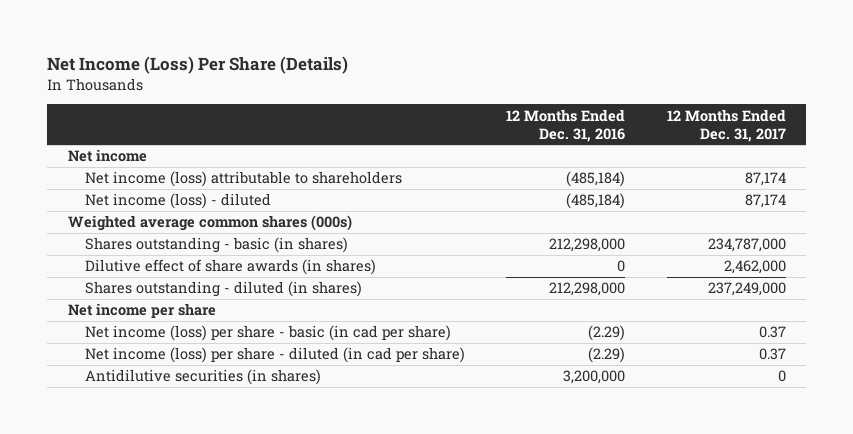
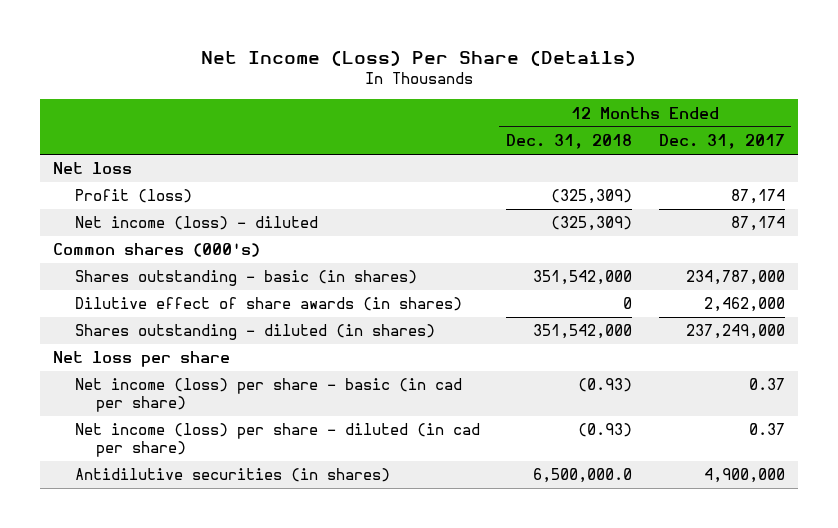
- | 12 Months Ended Dec. 31, 2016 | 12 Months Ended Dec. 31, 2017
+ | 12 Months Ended Dec. 31, 2018 | 12 Months Ended Dec. 31, 2017
- Net income
- Net income (loss) attributable to shareholders | (485,184) | 87,174
+ Net loss
+ Profit (loss) | (325,309) | 87,174
- Weighted average common shares (000s)
+ Common shares (000's)
- Net income per share
+ Net loss per share
- Antidilutive securities (in shares) | 3,200,000 | 0
+ Antidilutive securities (in shares) | 6,500,000.0 | 4,900,000

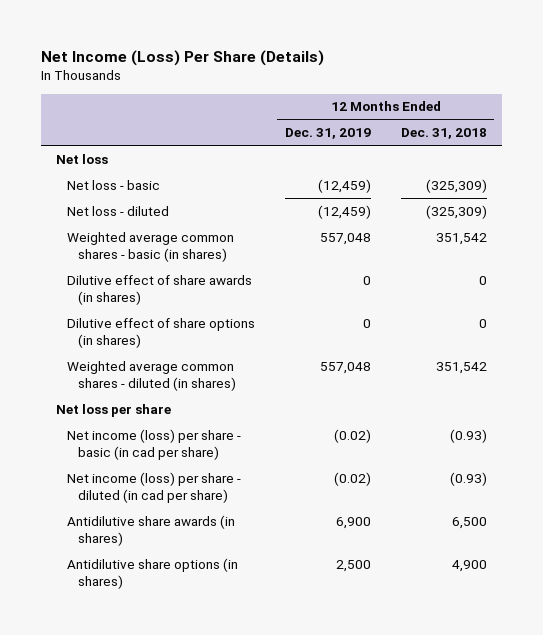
- | 12 Months Ended Dec. 31, 2018 | 12 Months Ended Dec. 31, 2017
+ | 12 Months Ended Dec. 31, 2019 | 12 Months Ended Dec. 31, 2018
- Profit (loss) | (325,309) | 87,174
- Net income (loss) - diluted | (325,309) | 87,174
- Common shares (000's)
- Shares outstanding - basic (in shares) | 351,542,000 | 234,787,000
+ Net loss - basic | (12,459) | (325,309)
+ Net loss - diluted | (12,459) | (325,309)
+ Weighted average common shares - basic (in shares) | 557,048 | 351,542
- Shares outstanding - diluted (in shares) | 351,542,000 | 237,249,000
+ Dilutive effect of share options (in shares) | 0 | 0
+ Weighted average common shares - diluted (in shares) | 557,048 | 351,542
- Antidilutive securities (in shares) | 6,500,000.0 | 4,900,000
+ Antidilutive share awards (in shares) | 6,900 | 6,500
+ Antidilutive share options (in shares) | 2,500 | 4,900

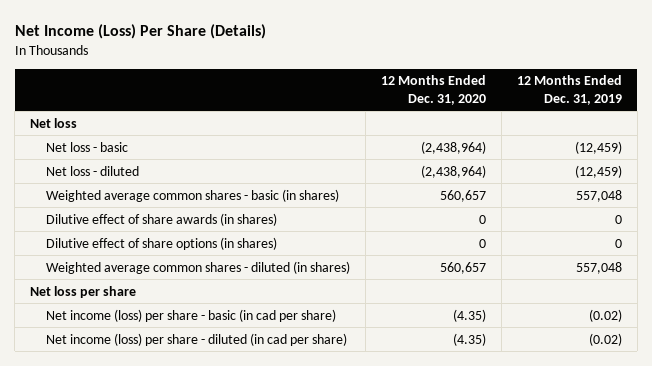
- | 12 Months Ended Dec. 31, 2019 | 12 Months Ended Dec. 31, 2018
+ | 12 Months Ended Dec. 31, 2020 | 12 Months Ended Dec. 31, 2019
- Antidilutive share awards (in shares) | 6,900 | 6,500
- Antidilutive share options (in shares) | 2,500 | 4,900

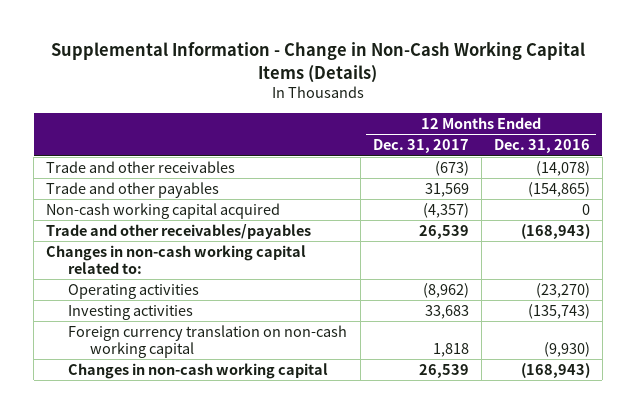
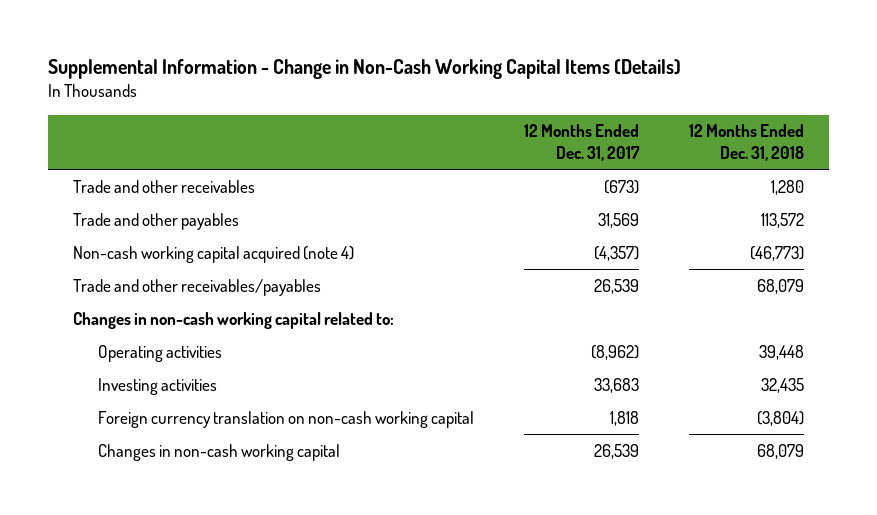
- | 12 Months Ended Dec. 31, 2017 | 12 Months Ended Dec. 31, 2016
+ | 12 Months Ended Dec. 31, 2017 | 12 Months Ended Dec. 31, 2018
- Non-cash working capital acquired | (4,357) | 0
+ Non-cash working capital acquired (note 4) | (4,357) | (46,773)

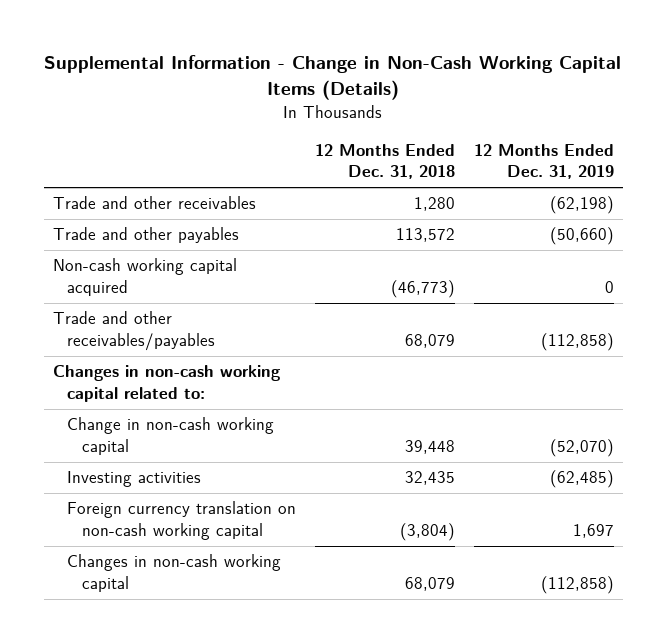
- | 12 Months Ended Dec. 31, 2017 | 12 Months Ended Dec. 31, 2018
+ | 12 Months Ended Dec. 31, 2018 | 12 Months Ended Dec. 31, 2019
- Non-cash working capital acquired (note 4) | (4,357) | (46,773)
+ Non-cash working capital acquired | (46,773) | 0
- Operating activities | (8,962) | 39,448
+ Change in non-cash working capital | 39,448 | (52,070)

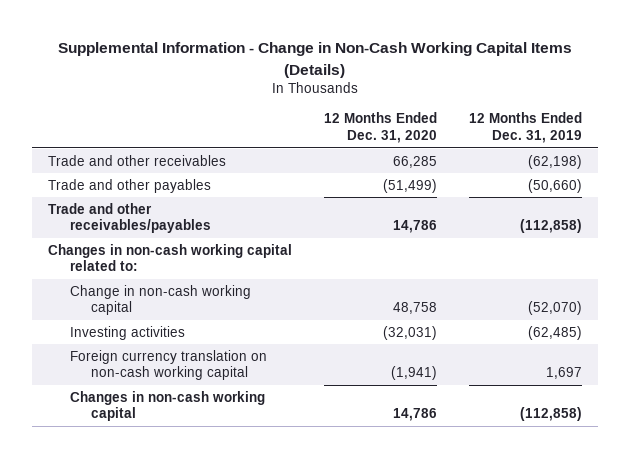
- | 12 Months Ended Dec. 31, 2018 | 12 Months Ended Dec. 31, 2019
+ | 12 Months Ended Dec. 31, 2020 | 12 Months Ended Dec. 31, 2019
- Non-cash working capital acquired | (46,773) | 0

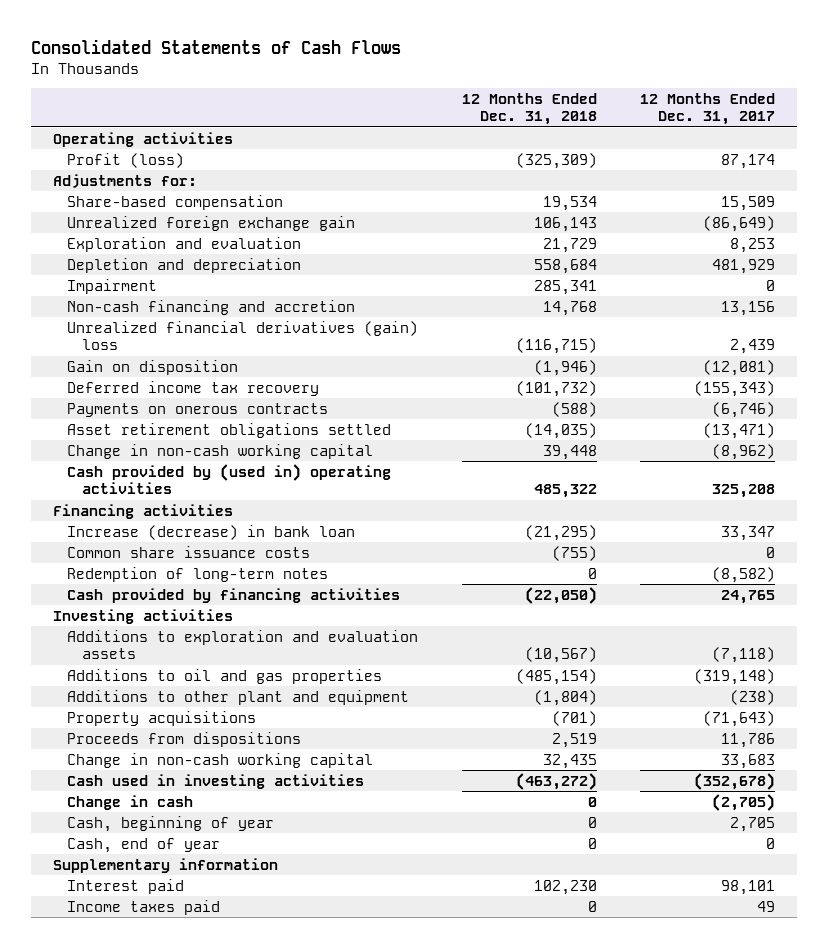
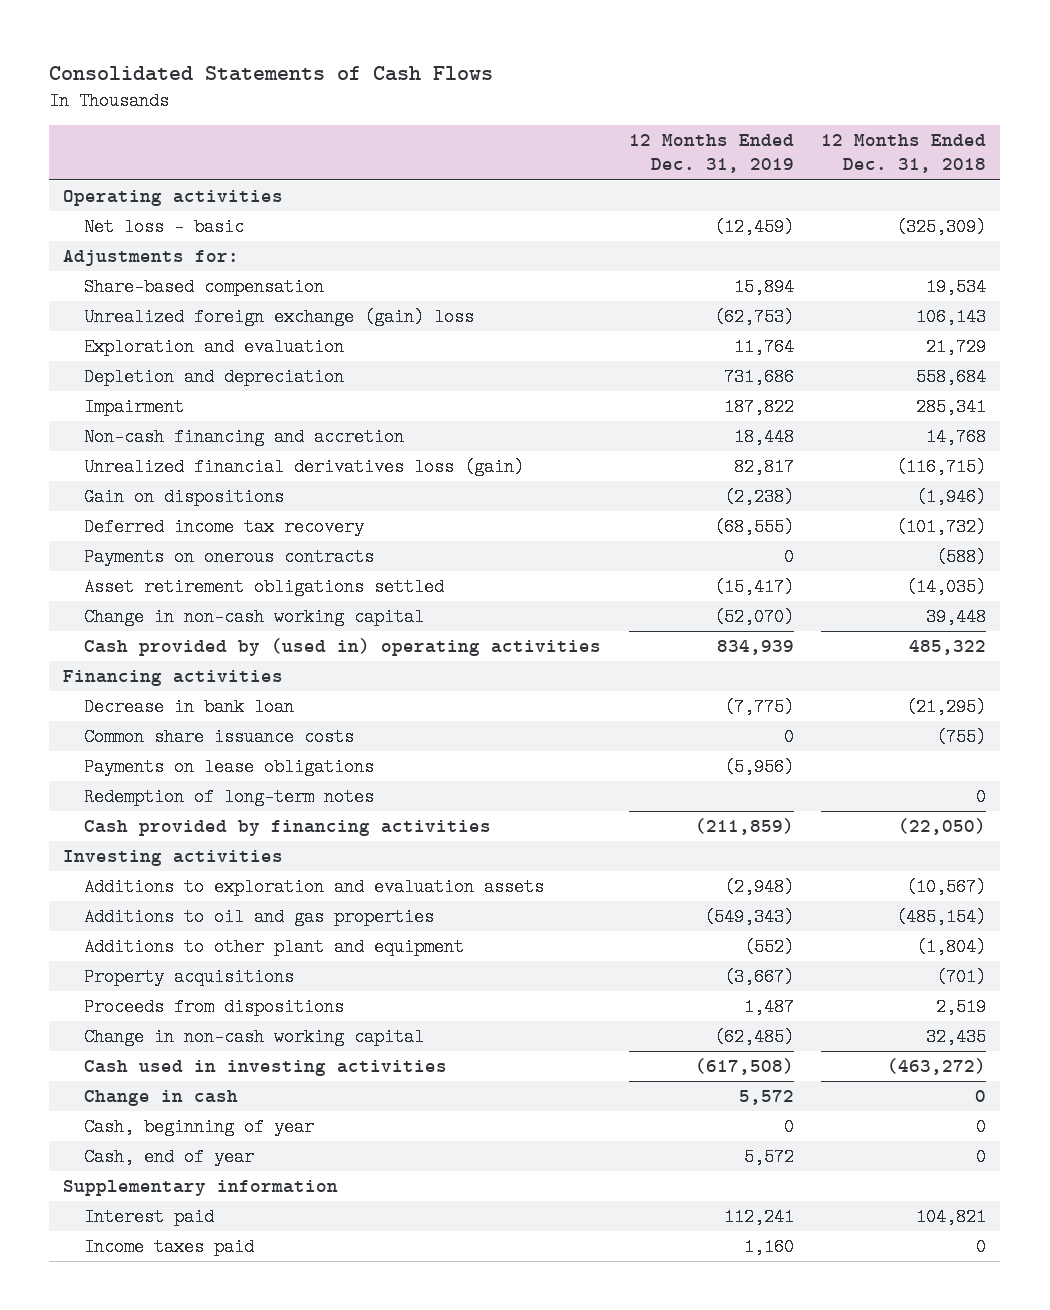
- | 12 Months Ended Dec. 31, 2018 | 12 Months Ended Dec. 31, 2017
+ | 12 Months Ended Dec. 31, 2019 | 12 Months Ended Dec. 31, 2018
- Profit (loss) | (325,309) | 87,174
+ Net loss - basic | (12,459) | (325,309)
- Unrealized foreign exchange gain | 106,143 | (86,649)
+ Unrealized foreign exchange (gain) loss | (62,753) | 106,143
- Unrealized financial derivatives (gain) loss | (116,715) | 2,439
- Gain on disposition | (1,946) | (12,081)
+ Unrealized financial derivatives loss (gain) | 82,817 | (116,715)
+ Gain on dispositions | (2,238) | (1,946)
- Increase (decrease) in bank loan | (21,295) | 33,347
+ Decrease in bank loan | (7,775) | (21,295)
+ Payments on lease obligations | (5,956) |
- Interest paid | 102,230 | 98,101
+ Interest paid | 112,241 | 104,821

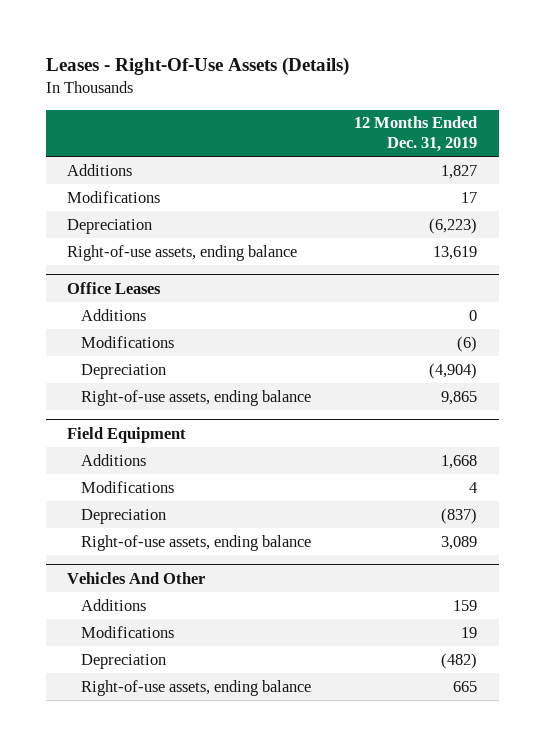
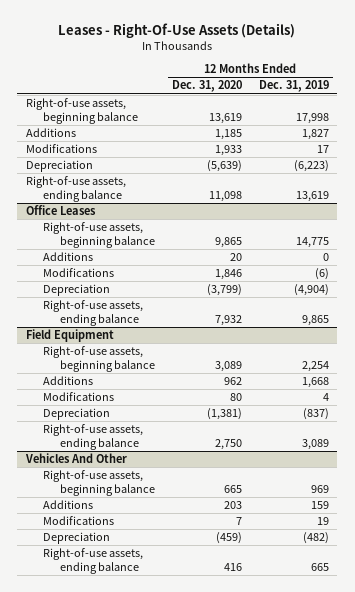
- | 12 Months Ended Dec. 31, 2019
+ | 12 Months Ended Dec. 31, 2020 | 12 Months Ended Dec. 31, 2019
+ Right-of-use assets, beginning balance | 13,619 | 17,998
@ Office Leases
+ Right-of-use assets, beginning balance | 9,865 | 14,775
@ Field Equipment
+ Right-of-use assets, beginning balance | 3,089 | 2,254
@ Vehicles And Other
+ Right-of-use assets, beginning balance | 665 | 969

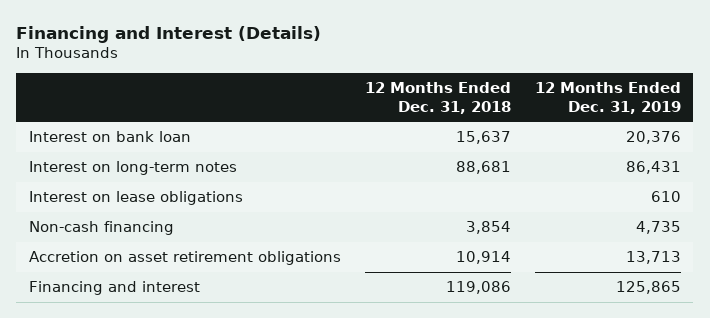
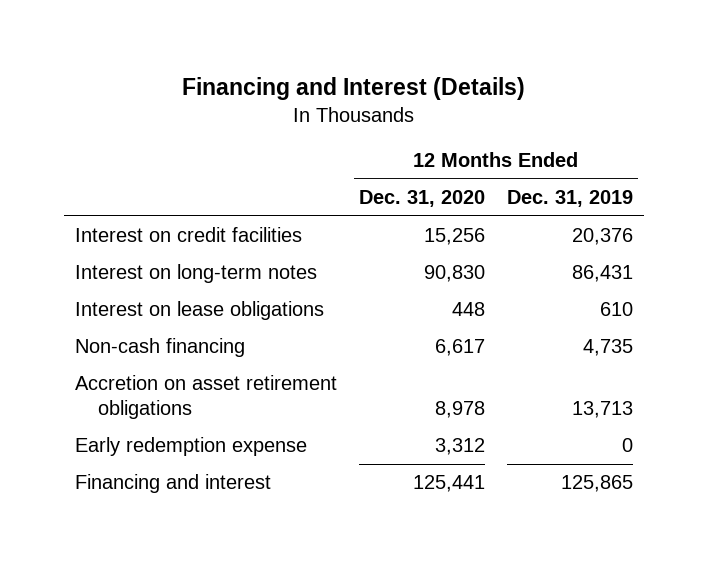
- | 12 Months Ended Dec. 31, 2018 | 12 Months Ended Dec. 31, 2019
+ | 12 Months Ended Dec. 31, 2020 | 12 Months Ended Dec. 31, 2019
- Interest on bank loan | 15,637 | 20,376
+ Interest on credit facilities | 15,256 | 20,376
+ Early redemption expense | 3,312 | 0

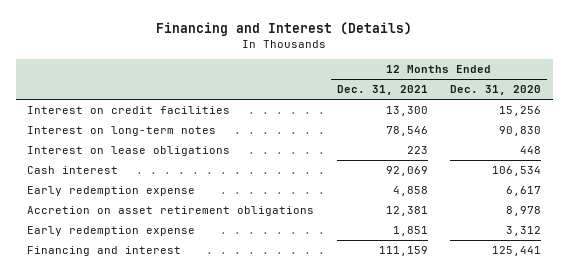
- | 12 Months Ended Dec. 31, 2020 | 12 Months Ended Dec. 31, 2019
+ | 12 Months Ended Dec. 31, 2021 | 12 Months Ended Dec. 31, 2020
- Non-cash financing | 6,617 | 4,735
+ Cash interest | 92,069 | 106,534
+ Early redemption expense | 4,858 | 6,617

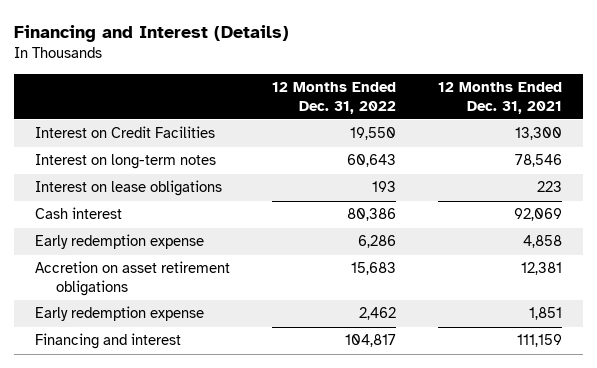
- | 12 Months Ended Dec. 31, 2021 | 12 Months Ended Dec. 31, 2020
+ | 12 Months Ended Dec. 31, 2022 | 12 Months Ended Dec. 31, 2021
- Interest on credit facilities | 13,300 | 15,256
+ Interest on Credit Facilities | 19,550 | 13,300

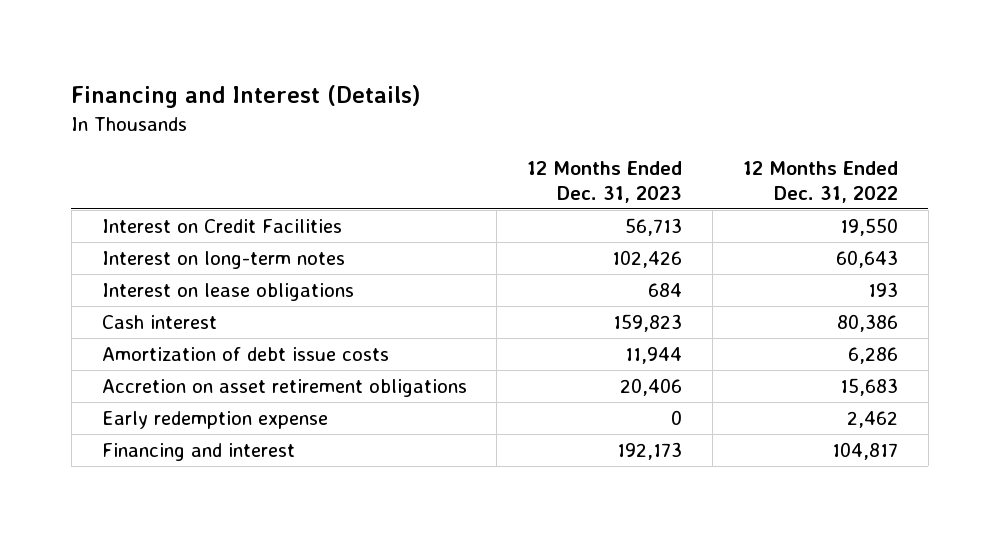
- | 12 Months Ended Dec. 31, 2022 | 12 Months Ended Dec. 31, 2021
+ | 12 Months Ended Dec. 31, 2023 | 12 Months Ended Dec. 31, 2022
- Early redemption expense | 6,286 | 4,858
+ Amortization of debt issue costs | 11,944 | 6,286

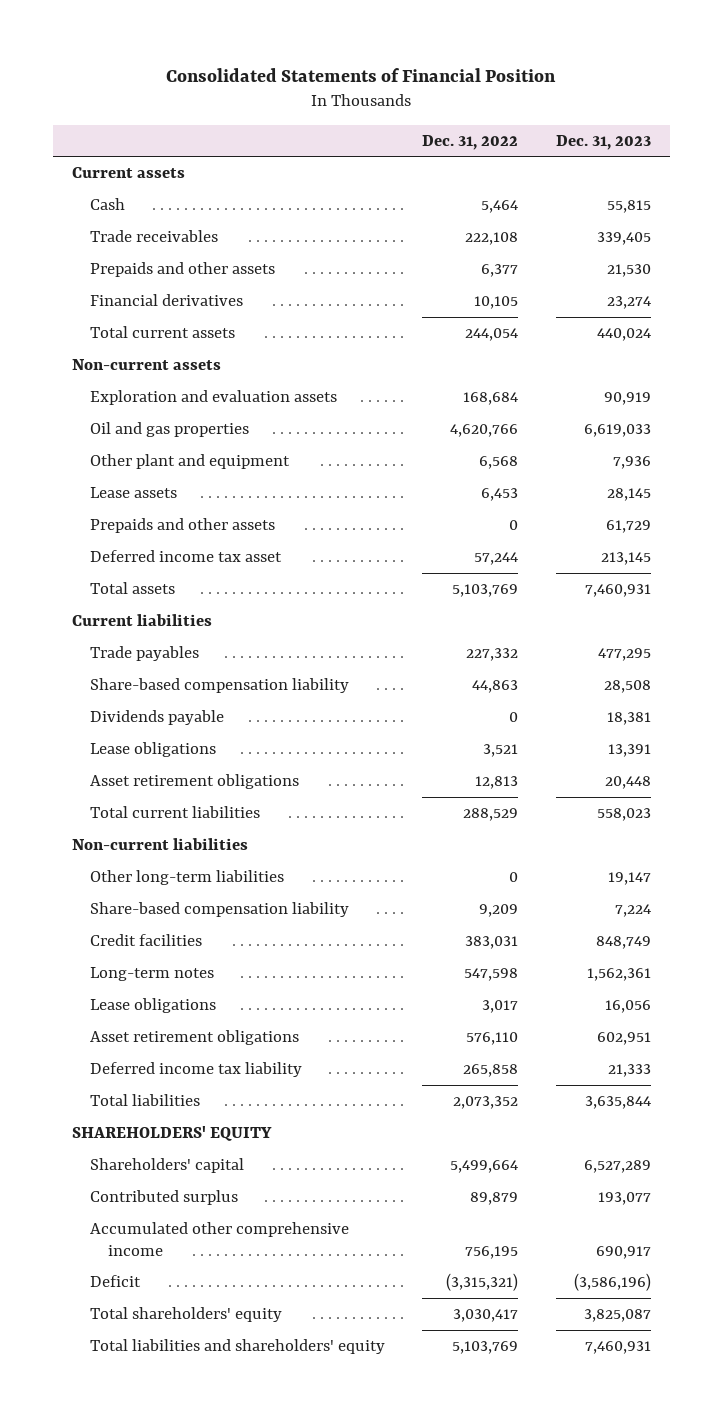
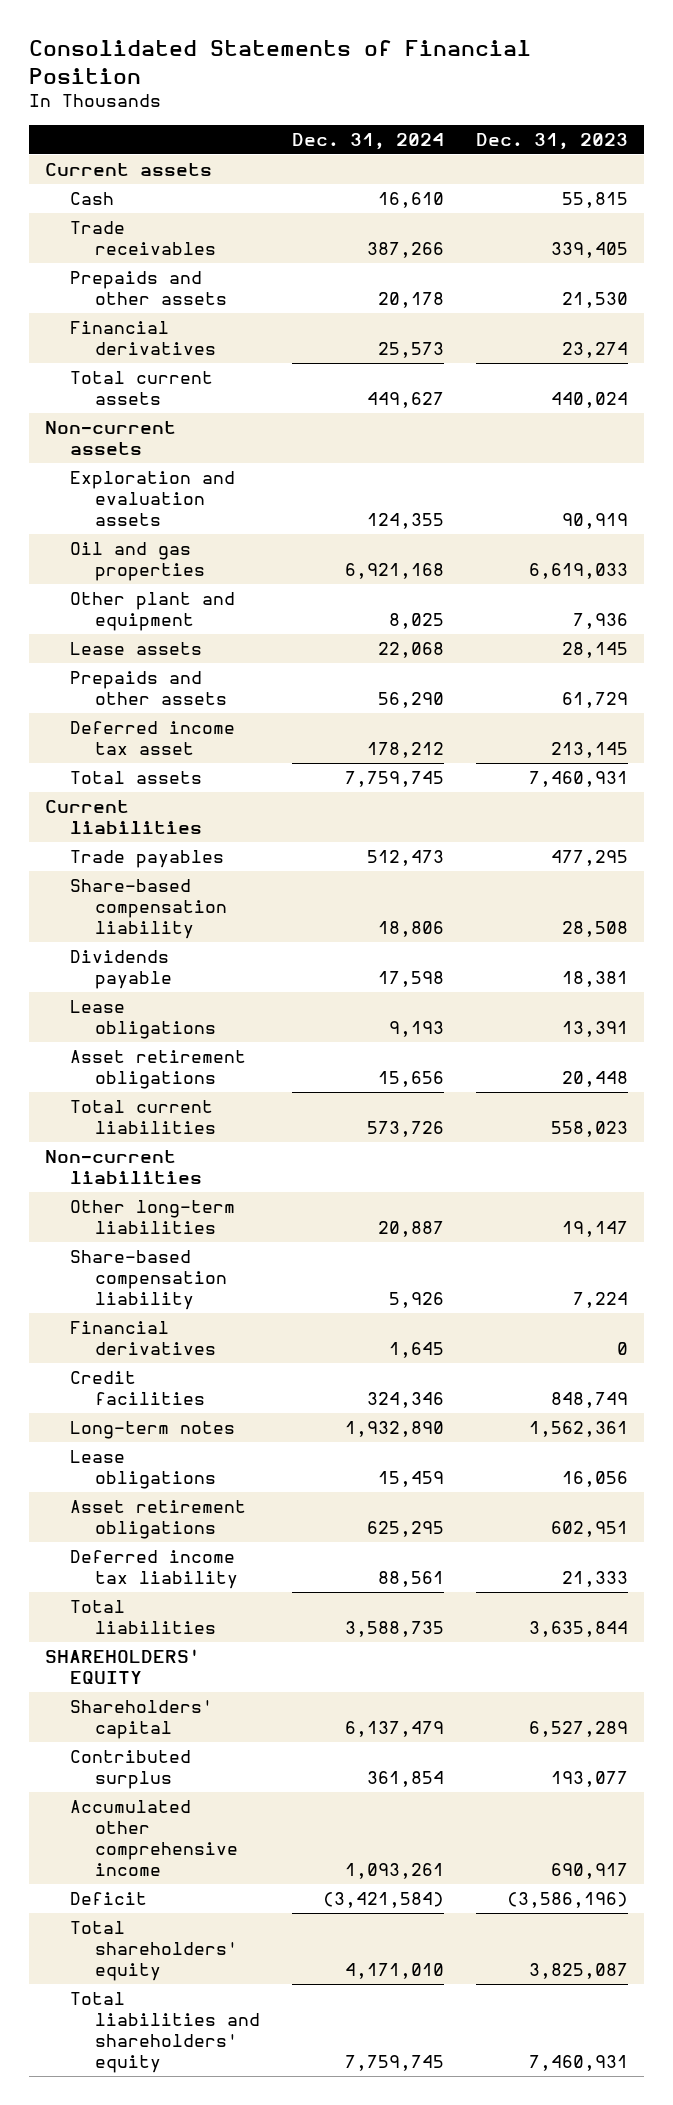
- | Dec. 31, 2022 | Dec. 31, 2023
+ | Dec. 31, 2024 | Dec. 31, 2023
+ Financial derivatives | 1,645 | 0

